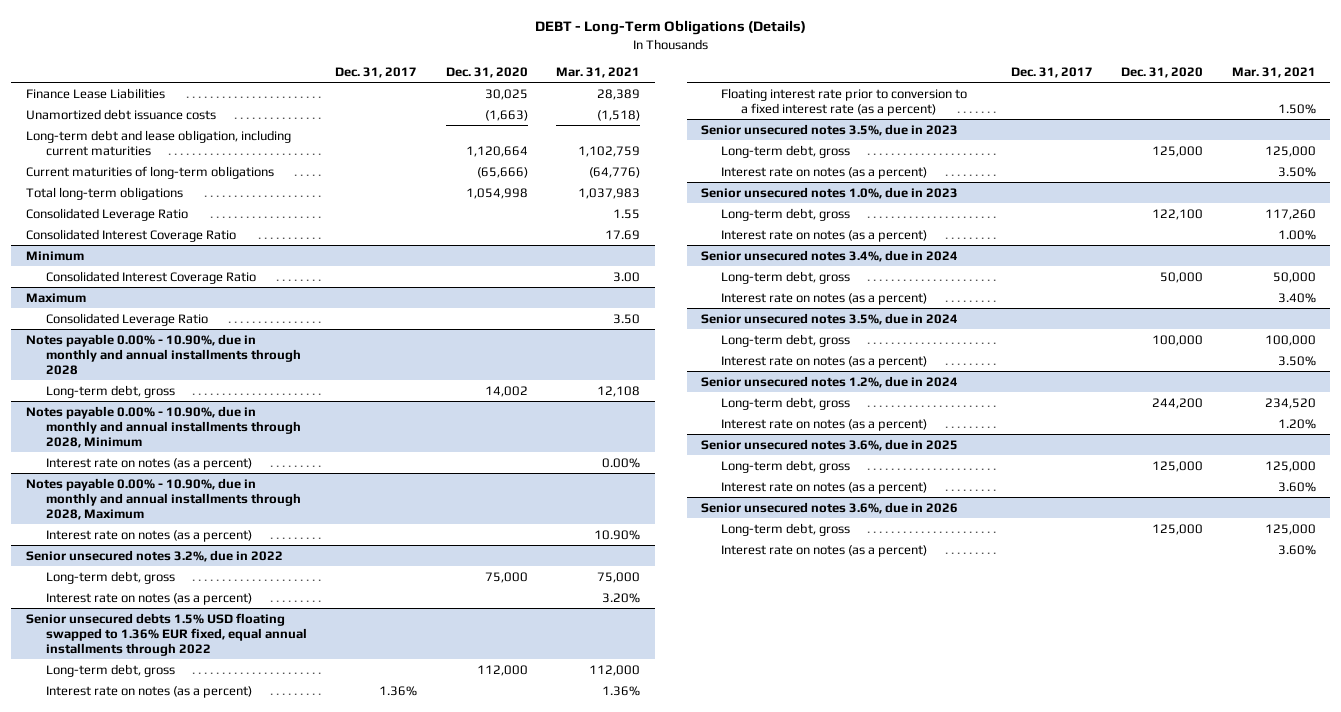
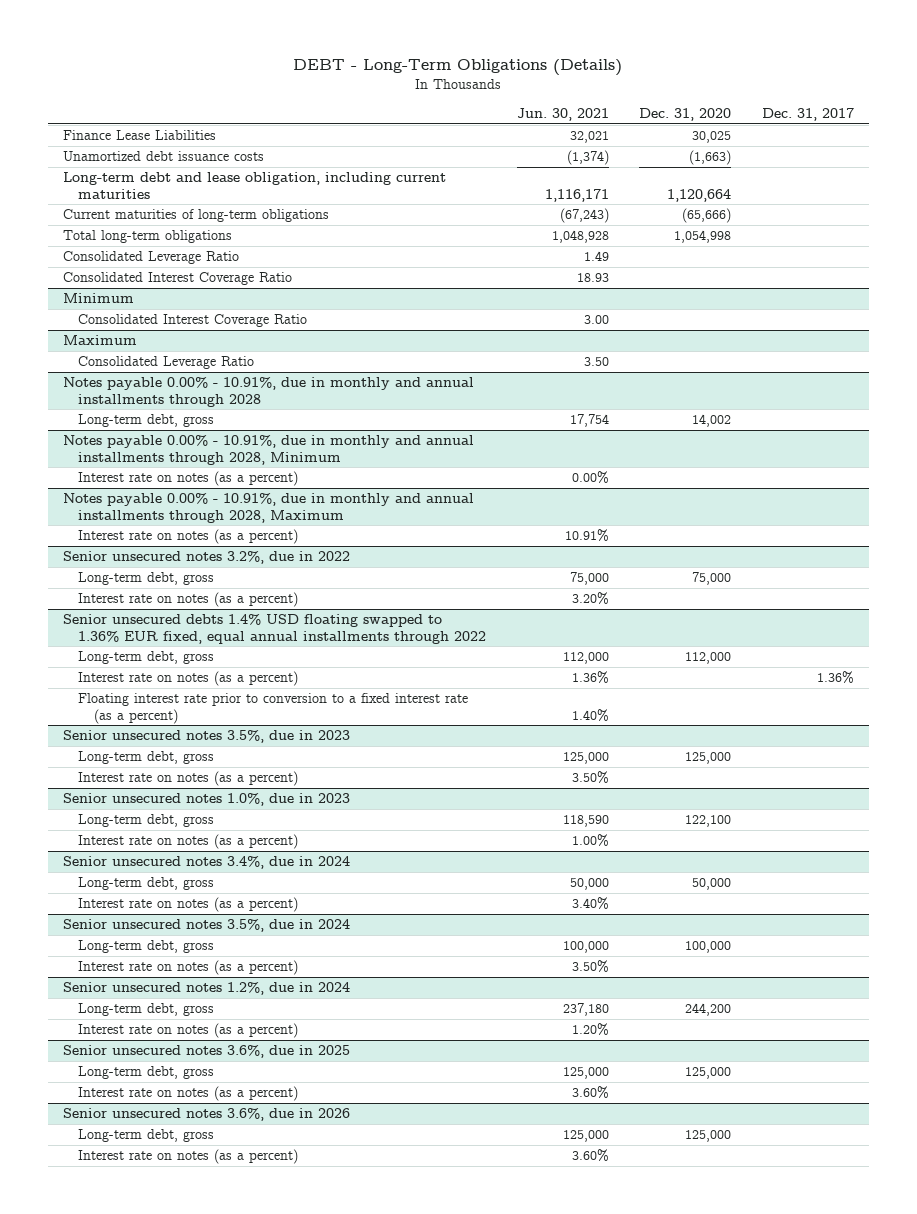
- | Dec. 31, 2017 | Dec. 31, 2020 | Mar. 31, 2021
+ | Jun. 30, 2021 | Dec. 31, 2020 | Dec. 31, 2017
- Notes payable 0.00% - 10.90%, due in monthly and annual installments through 2028
+ Notes payable 0.00% - 10.91%, due in monthly and annual installments through 2028
- Notes payable 0.00% - 10.90%, due in monthly and annual installments through 2028, Minimum
+ Notes payable 0.00% - 10.91%, due in monthly and annual installments through 2028, Minimum
- Notes payable 0.00% - 10.90%, due in monthly and annual installments through 2028, Maximum
+ Notes payable 0.00% - 10.91%, due in monthly and annual installments through 2028, Maximum
- Senior unsecured debts 1.5% USD floating swapped to 1.36% EUR fixed, equal annual installments through 2022
+ Senior unsecured debts 1.4% USD floating swapped to 1.36% EUR fixed, equal annual installments through 2022

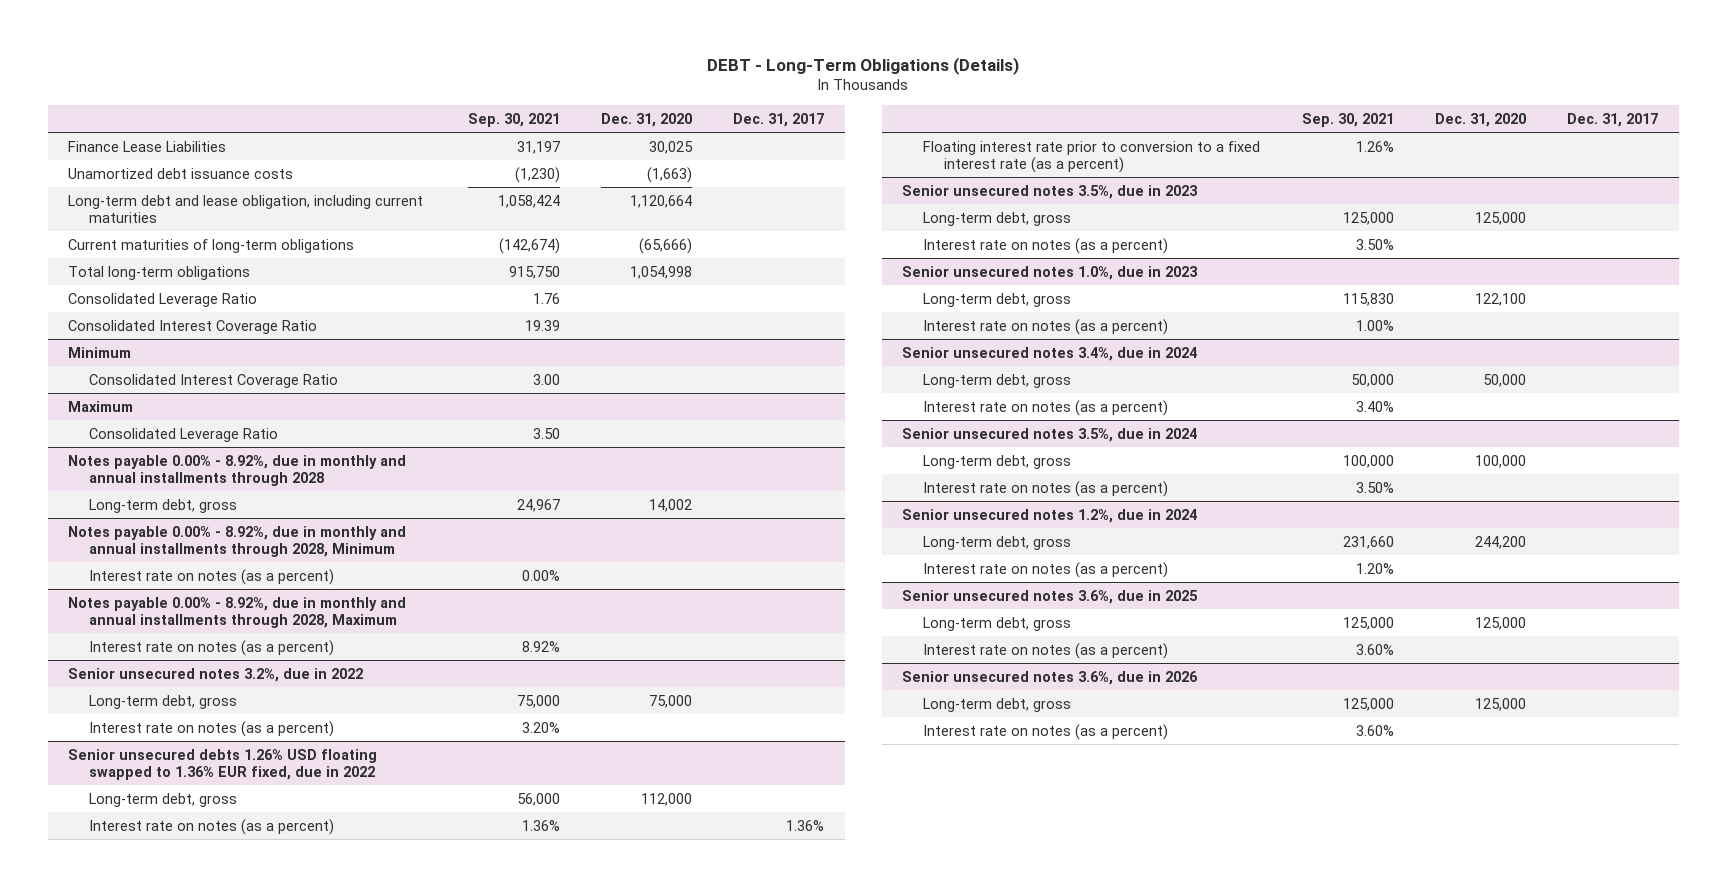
- | Jun. 30, 2021 | Dec. 31, 2020 | Dec. 31, 2017
+ | Sep. 30, 2021 | Dec. 31, 2020 | Dec. 31, 2017
- Notes payable 0.00% - 10.91%, due in monthly and annual installments through 2028
+ Notes payable 0.00% - 8.92%, due in monthly and annual installments through 2028
- Notes payable 0.00% - 10.91%, due in monthly and annual installments through 2028, Minimum
+ Notes payable 0.00% - 8.92%, due in monthly and annual installments through 2028, Minimum
- Notes payable 0.00% - 10.91%, due in monthly and annual installments through 2028, Maximum
+ Notes payable 0.00% - 8.92%, due in monthly and annual installments through 2028, Maximum
- Senior unsecured debts 1.4% USD floating swapped to 1.36% EUR fixed, equal annual installments through 2022
+ Senior unsecured debts 1.26% USD floating swapped to 1.36% EUR fixed, due in 2022

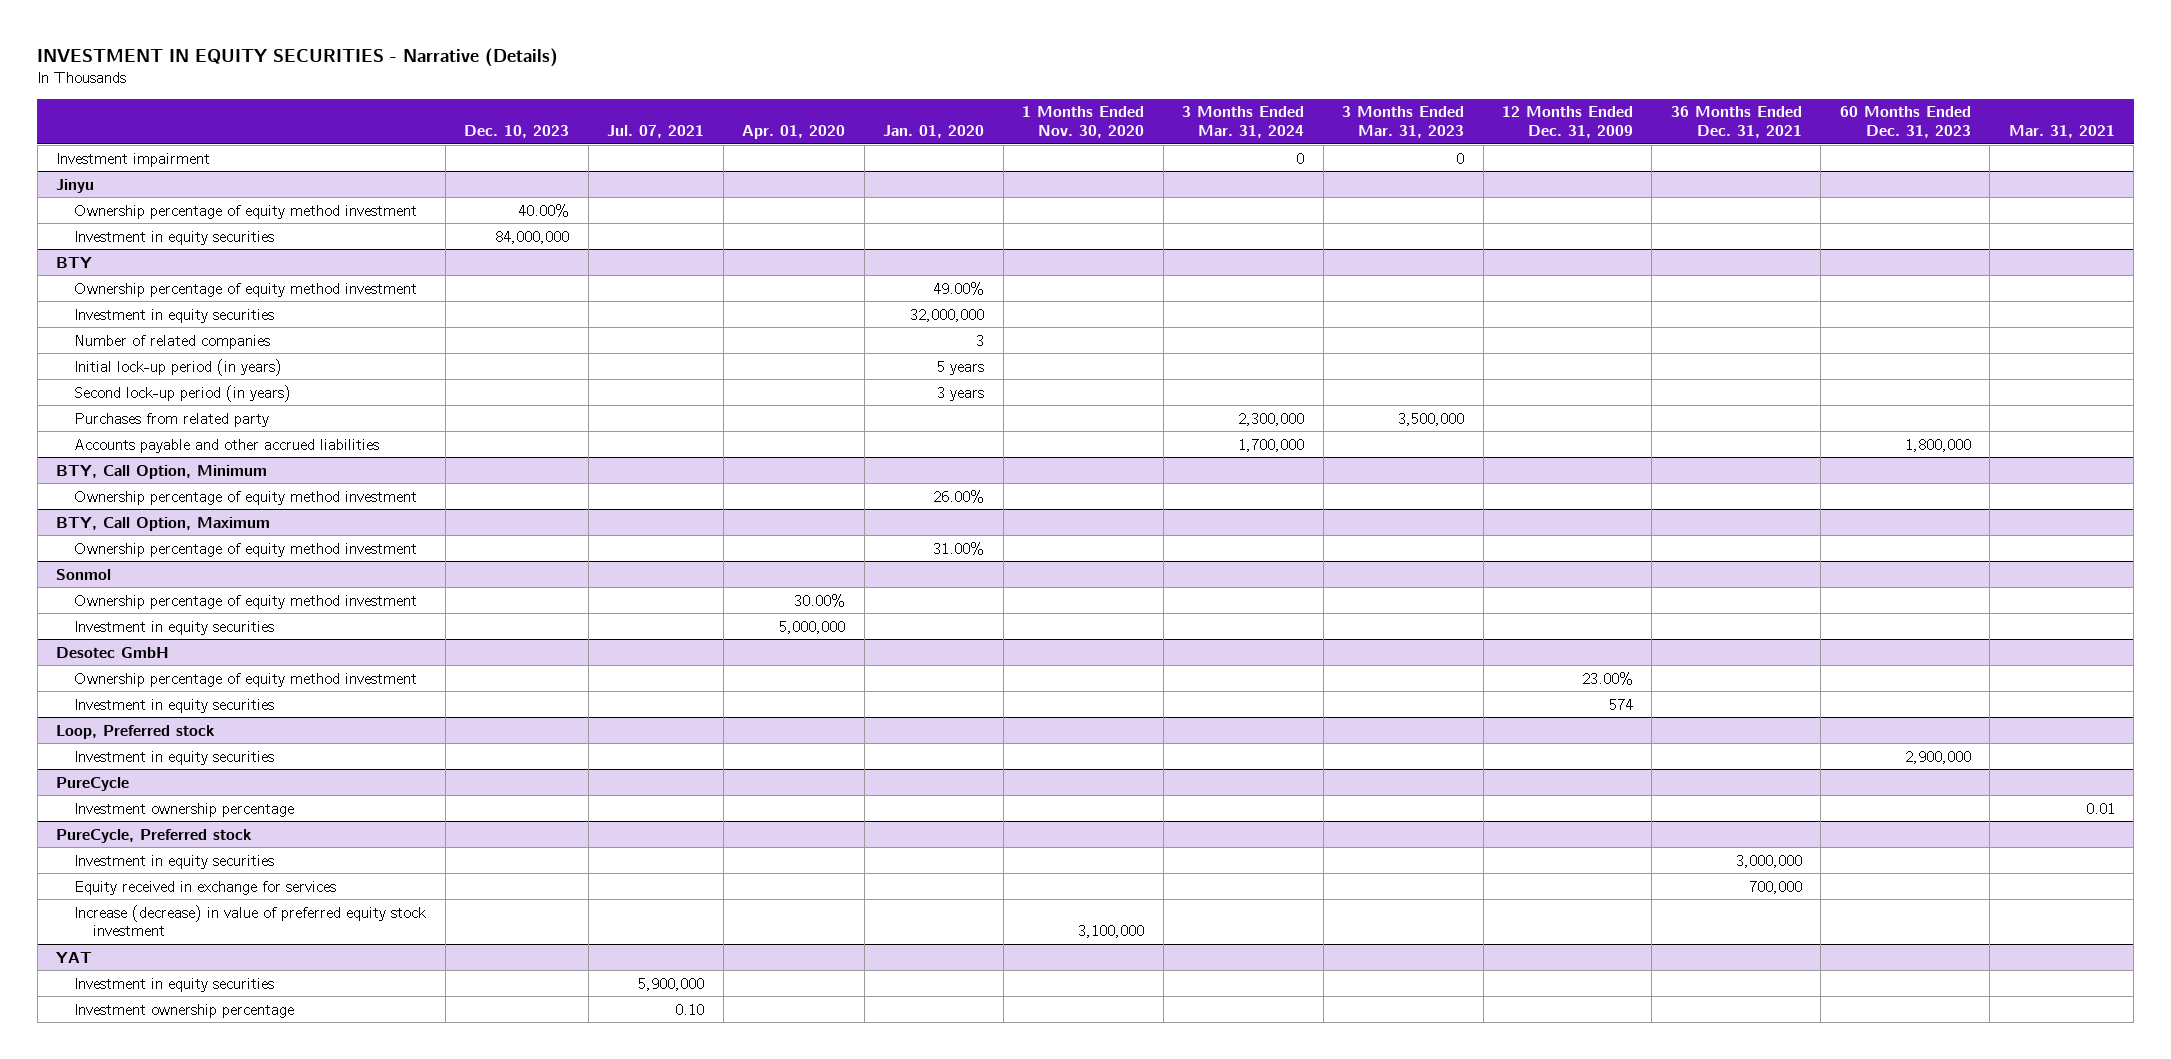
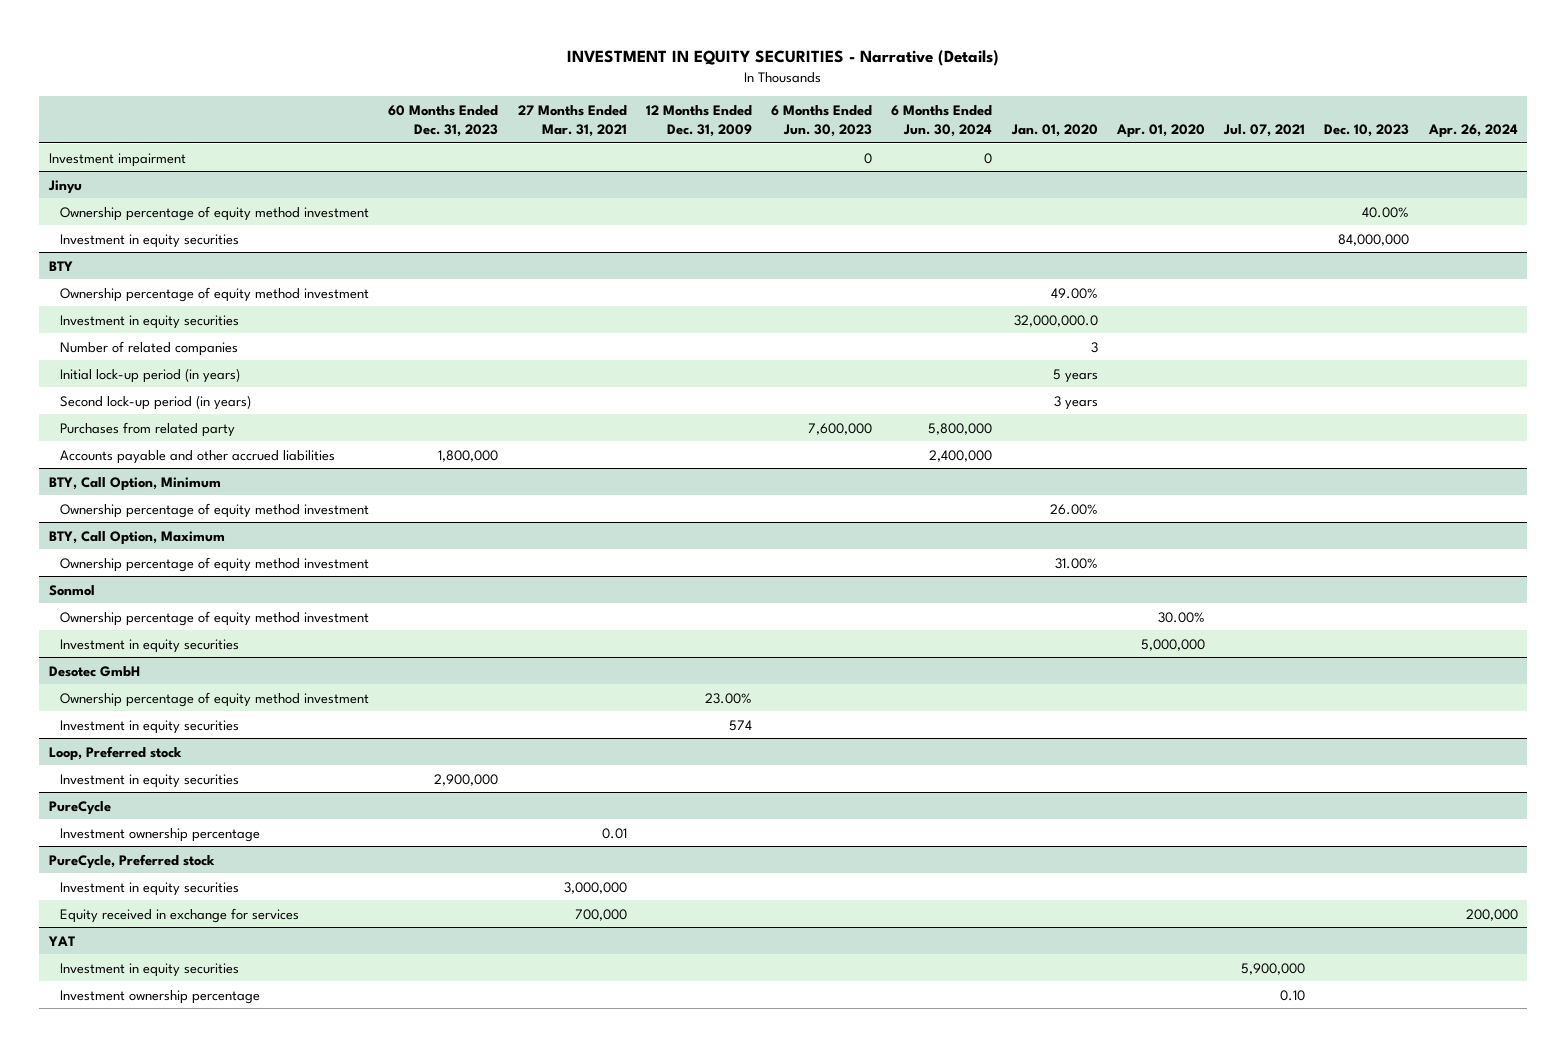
- | Dec. 10, 2023 | Jul. 07, 2021 | Apr. 01, 2020 | Jan. 01, 2020 | 1 Months Ended Nov. 30, 2020 | 3 Months Ended Mar. 31, 2024 | 3 Months Ended Mar. 31, 2023 | 12 Months Ended Dec. 31, 2009 | 36 Months Ended Dec. 31, 2021 | 60 Months Ended Dec. 31, 2023 | Mar. 31, 2021
+ | 60 Months Ended Dec. 31, 2023 | 27 Months Ended Mar. 31, 2021 | 12 Months Ended Dec. 31, 2009 | 6 Months Ended Jun. 30, 2023 | 6 Months Ended Jun. 30, 2024 | Jan. 01, 2020 | Apr. 01, 2020 | Jul. 07, 2021 | Dec. 10, 2023 | Apr. 26, 2024
@ BTY
- Investment in equity securities | | | | 32,000,000 | | | | | | |
+ Investment in equity securities | | | | | | 32,000,000.0 | | | |
@ PureCycle, Preferred stock
- Increase (decrease) in value of preferred equity stock investment | | | | | 3,100,000 | | | | | |

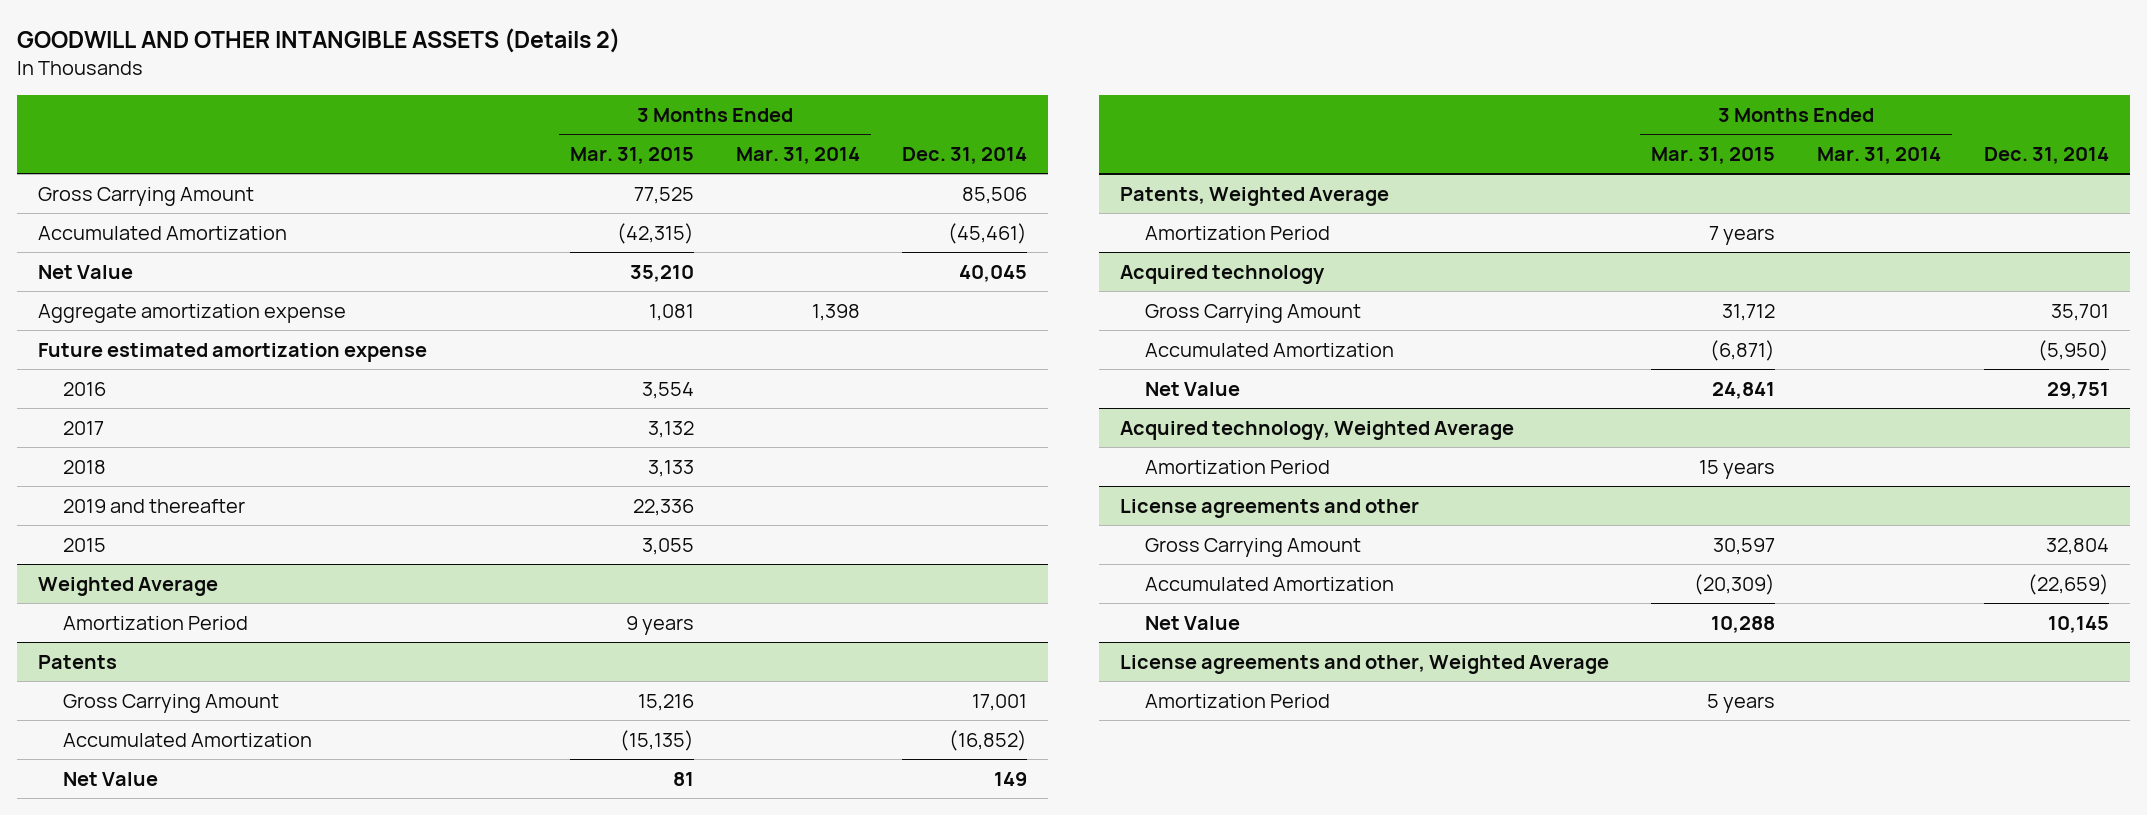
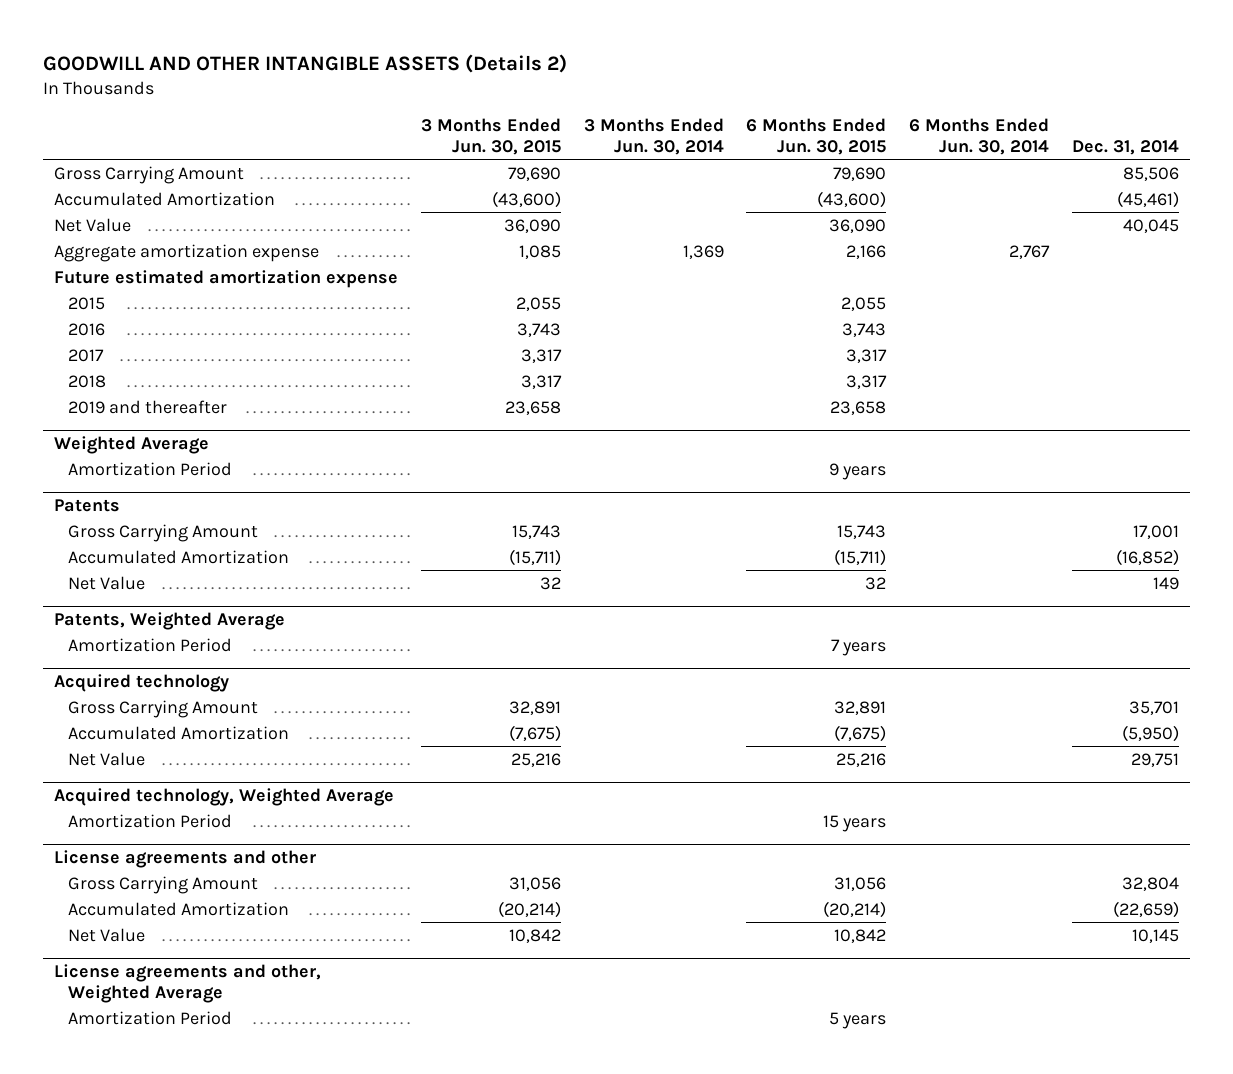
- | 3 Months Ended Mar. 31, 2015 | 3 Months Ended Mar. 31, 2014 | Dec. 31, 2014
+ | 3 Months Ended Jun. 30, 2015 | 3 Months Ended Jun. 30, 2014 | 6 Months Ended Jun. 30, 2015 | 6 Months Ended Jun. 30, 2014 | Dec. 31, 2014
moved up: 2015 | 2,055 | | 2,055 | |

